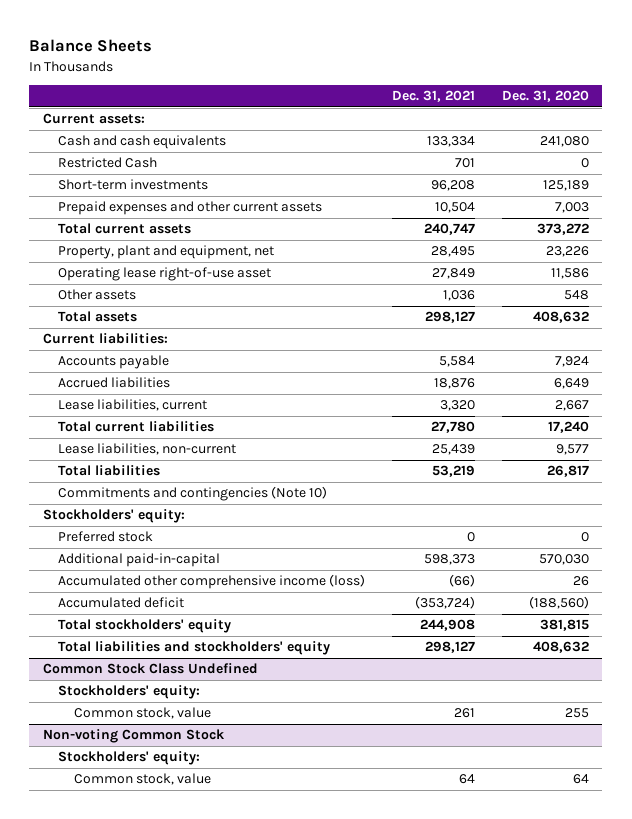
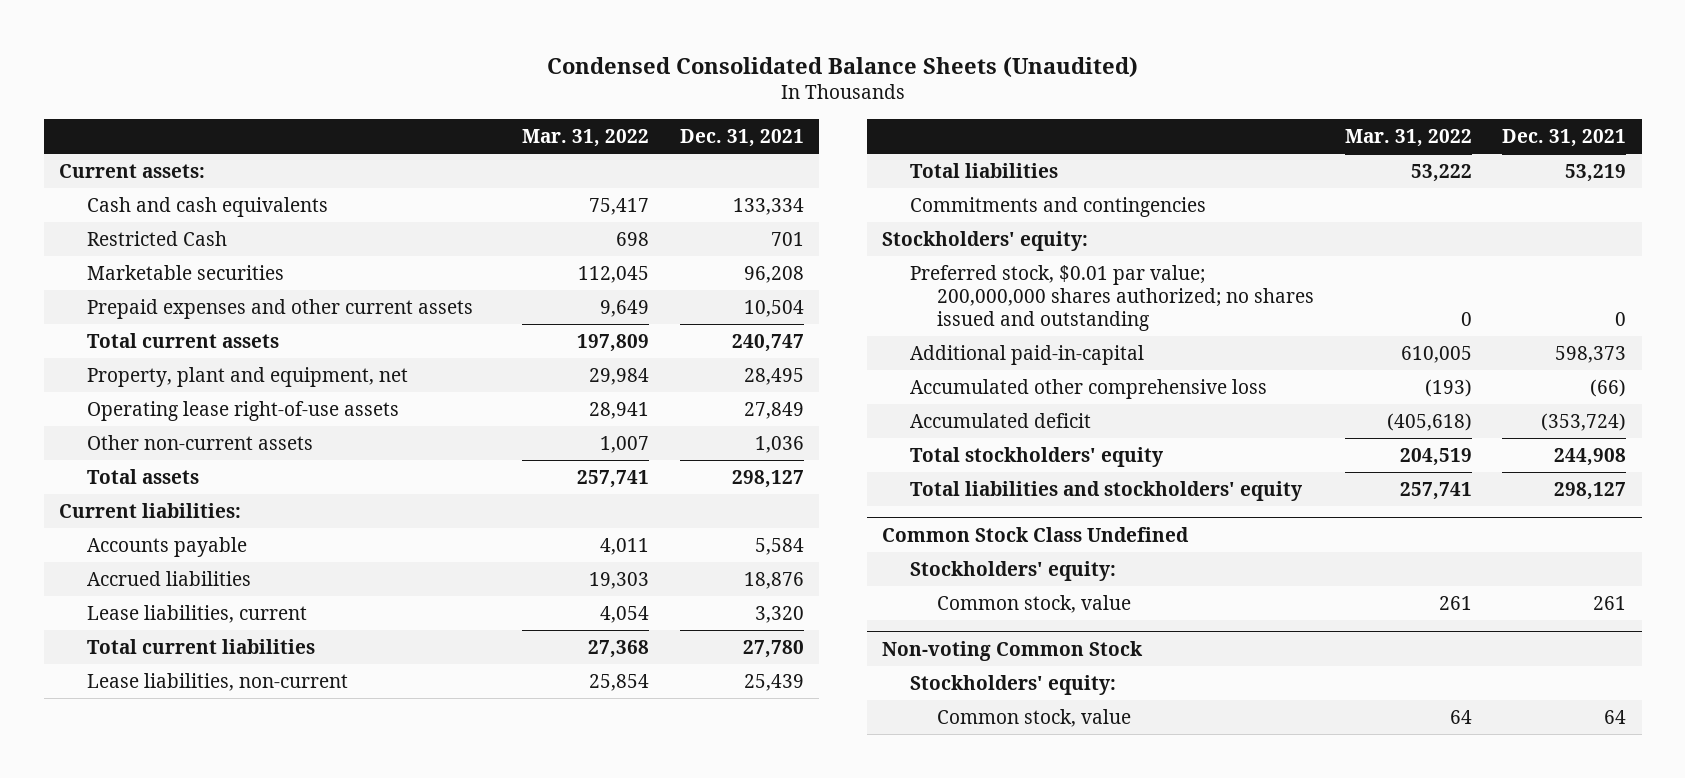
- Balance Sheets
+ Condensed Consolidated Balance Sheets (Unaudited)
- | Dec. 31, 2021 | Dec. 31, 2020
+ | Mar. 31, 2022 | Dec. 31, 2021
- Short-term investments | 96,208 | 125,189
+ Marketable securities | 112,045 | 96,208
- Operating lease right-of-use asset | 27,849 | 11,586
- Other assets | 1,036 | 548
+ Operating lease right-of-use assets | 28,941 | 27,849
+ Other non-current assets | 1,007 | 1,036
- Commitments and contingencies (Note 10)
+ Commitments and contingencies
- Preferred stock | 0 | 0
+ Preferred stock, $0.01 par value; 200,000,000 shares authorized; no shares issued and outstanding | 0 | 0
- Accumulated other comprehensive income (loss) | (66) | 26
+ Accumulated other comprehensive loss | (193) | (66)

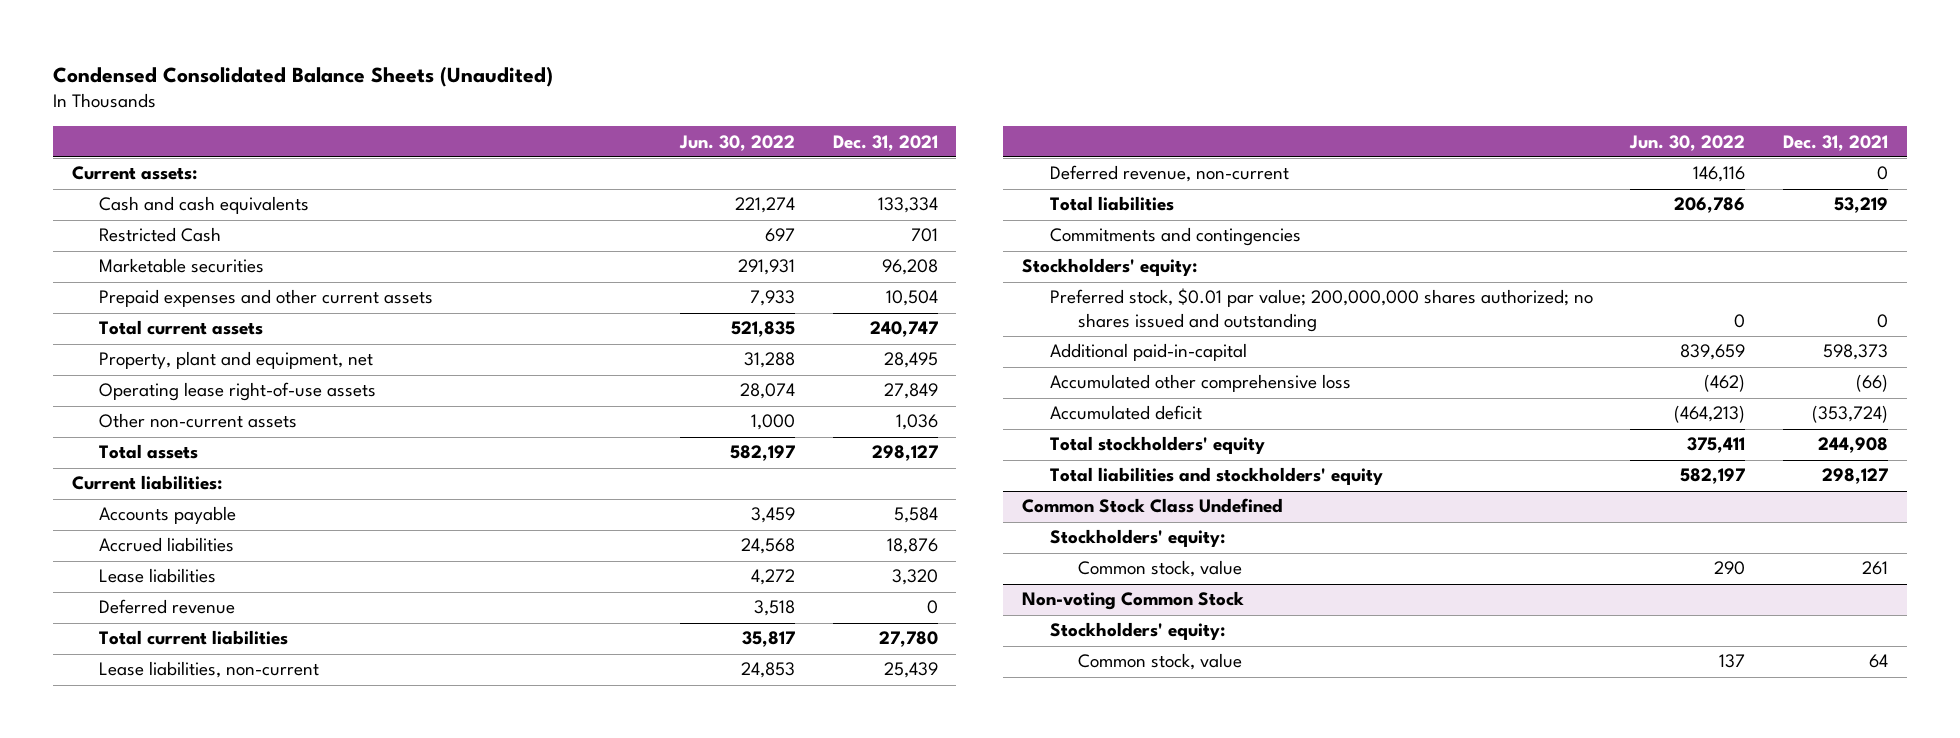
- | Mar. 31, 2022 | Dec. 31, 2021
+ | Jun. 30, 2022 | Dec. 31, 2021
- Lease liabilities, current | 4,054 | 3,320
+ Lease liabilities | 4,272 | 3,320
+ Deferred revenue | 3,518 | 0
+ Deferred revenue, non-current | 146,116 | 0

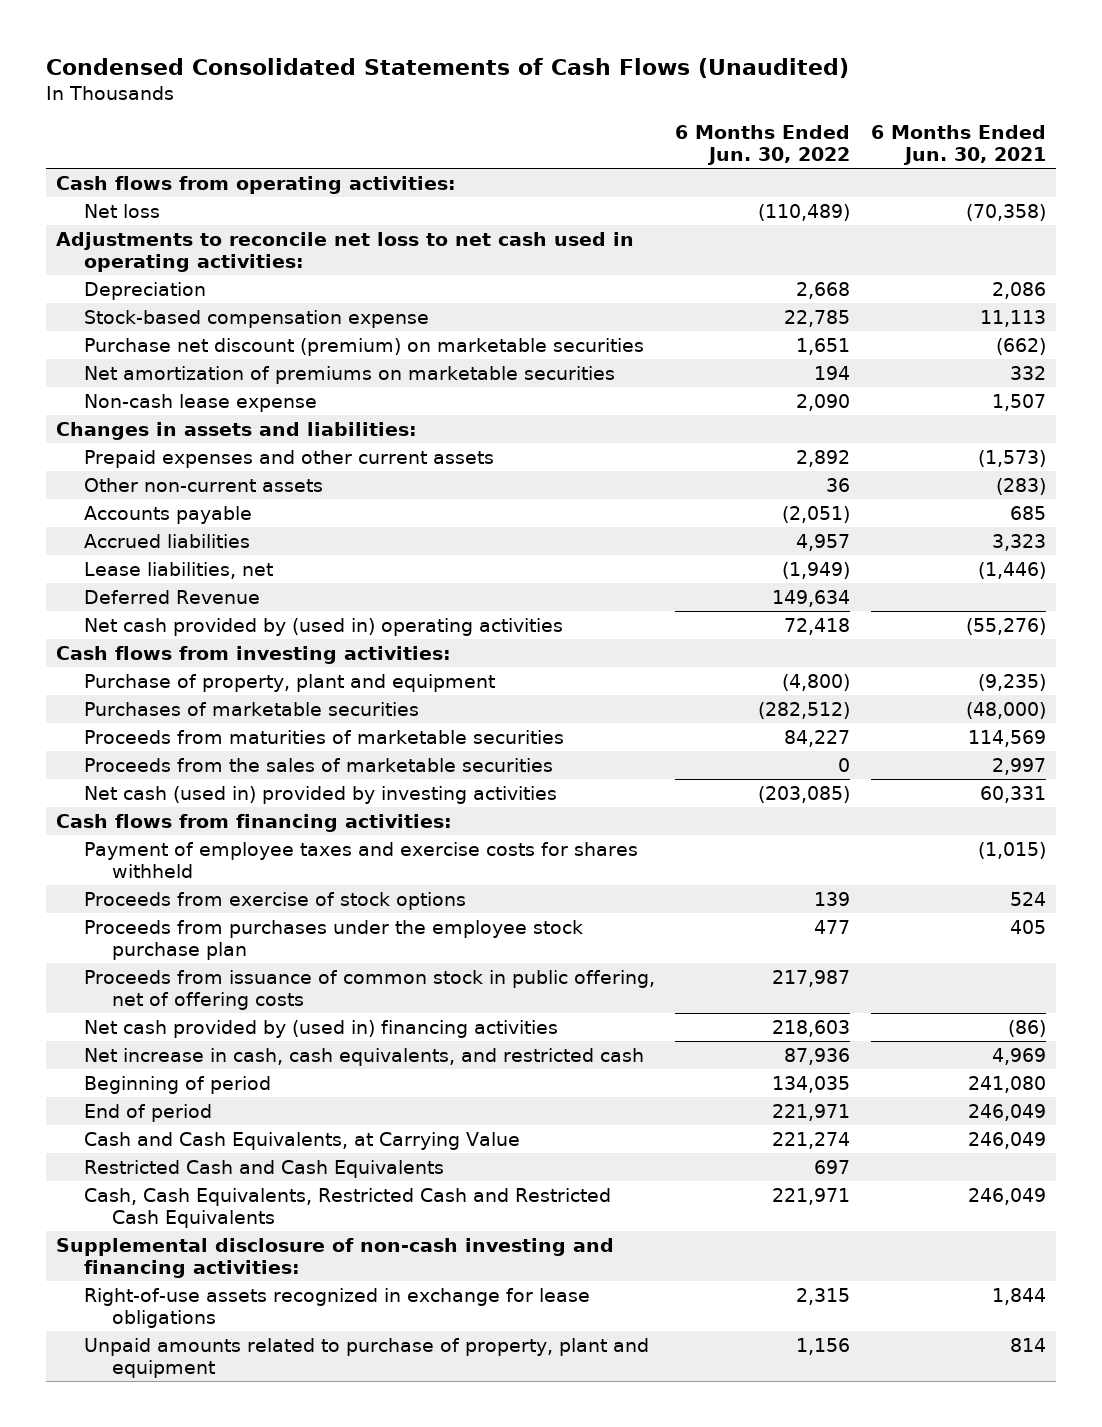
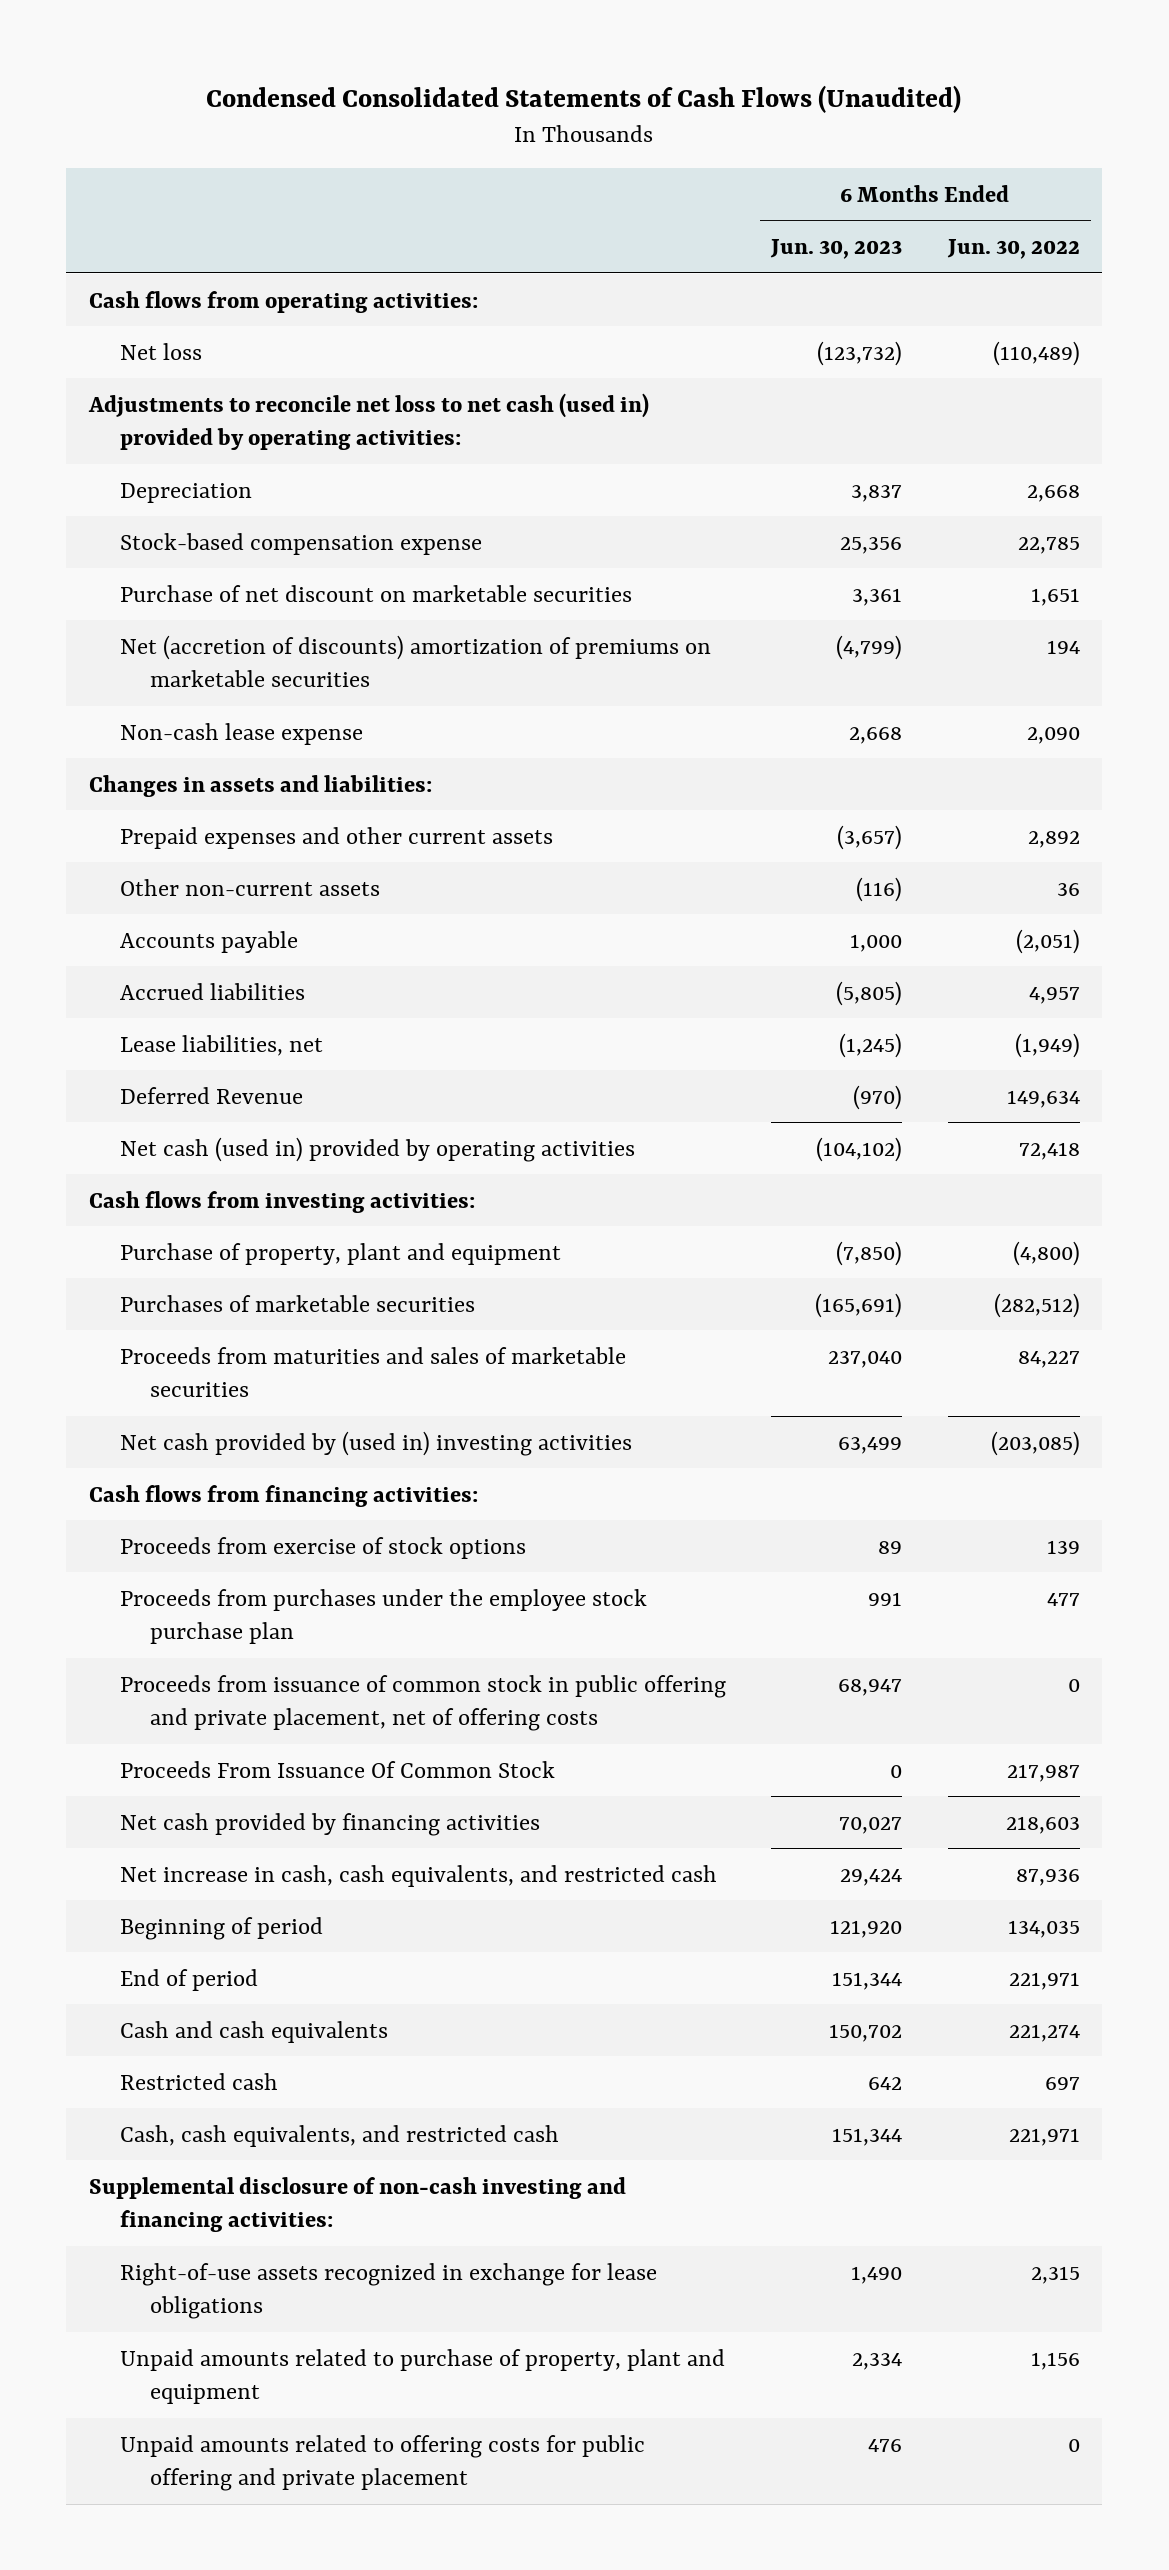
- | 6 Months Ended Jun. 30, 2022 | 6 Months Ended Jun. 30, 2021
+ | 6 Months Ended Jun. 30, 2023 | 6 Months Ended Jun. 30, 2022
- Adjustments to reconcile net loss to net cash used in operating activities:
+ Adjustments to reconcile net loss to net cash (used in) provided by operating activities:
- Purchase net discount (premium) on marketable securities | 1,651 | (662)
- Net amortization of premiums on marketable securities | 194 | 332
+ Purchase of net discount on marketable securities | 3,361 | 1,651
+ Net (accretion of discounts) amortization of premiums on marketable securities | (4,799) | 194
- Net cash provided by (used in) operating activities | 72,418 | (55,276)
+ Net cash (used in) provided by operating activities | (104,102) | 72,418
- Proceeds from maturities of marketable securities | 84,227 | 114,569
- Proceeds from the sales of marketable securities | 0 | 2,997
- Net cash (used in) provided by investing activities | (203,085) | 60,331
+ Proceeds from maturities and sales of marketable securities | 237,040 | 84,227
+ Net cash provided by (used in) investing activities | 63,499 | (203,085)
- Payment of employee taxes and exercise costs for shares withheld | | (1,015)
- Proceeds from issuance of common stock in public offering, net of offering costs | 217,987 |
- Net cash provided by (used in) financing activities | 218,603 | (86)
+ Proceeds from issuance of common stock in public offering and private placement, net of offering costs | 68,947 | 0
+ Proceeds From Issuance Of Common Stock | 0 | 217,987
+ Net cash provided by financing activities | 70,027 | 218,603
- Cash and Cash Equivalents, at Carrying Value | 221,274 | 246,049
- Restricted Cash and Cash Equivalents | 697 |
- Cash, Cash Equivalents, Restricted Cash and Restricted Cash Equivalents | 221,971 | 246,049
+ Cash and cash equivalents | 150,702 | 221,274
+ Restricted cash | 642 | 697
+ Cash, cash equivalents, and restricted cash | 151,344 | 221,971
+ Unpaid amounts related to offering costs for public offering and private placement | 476 | 0

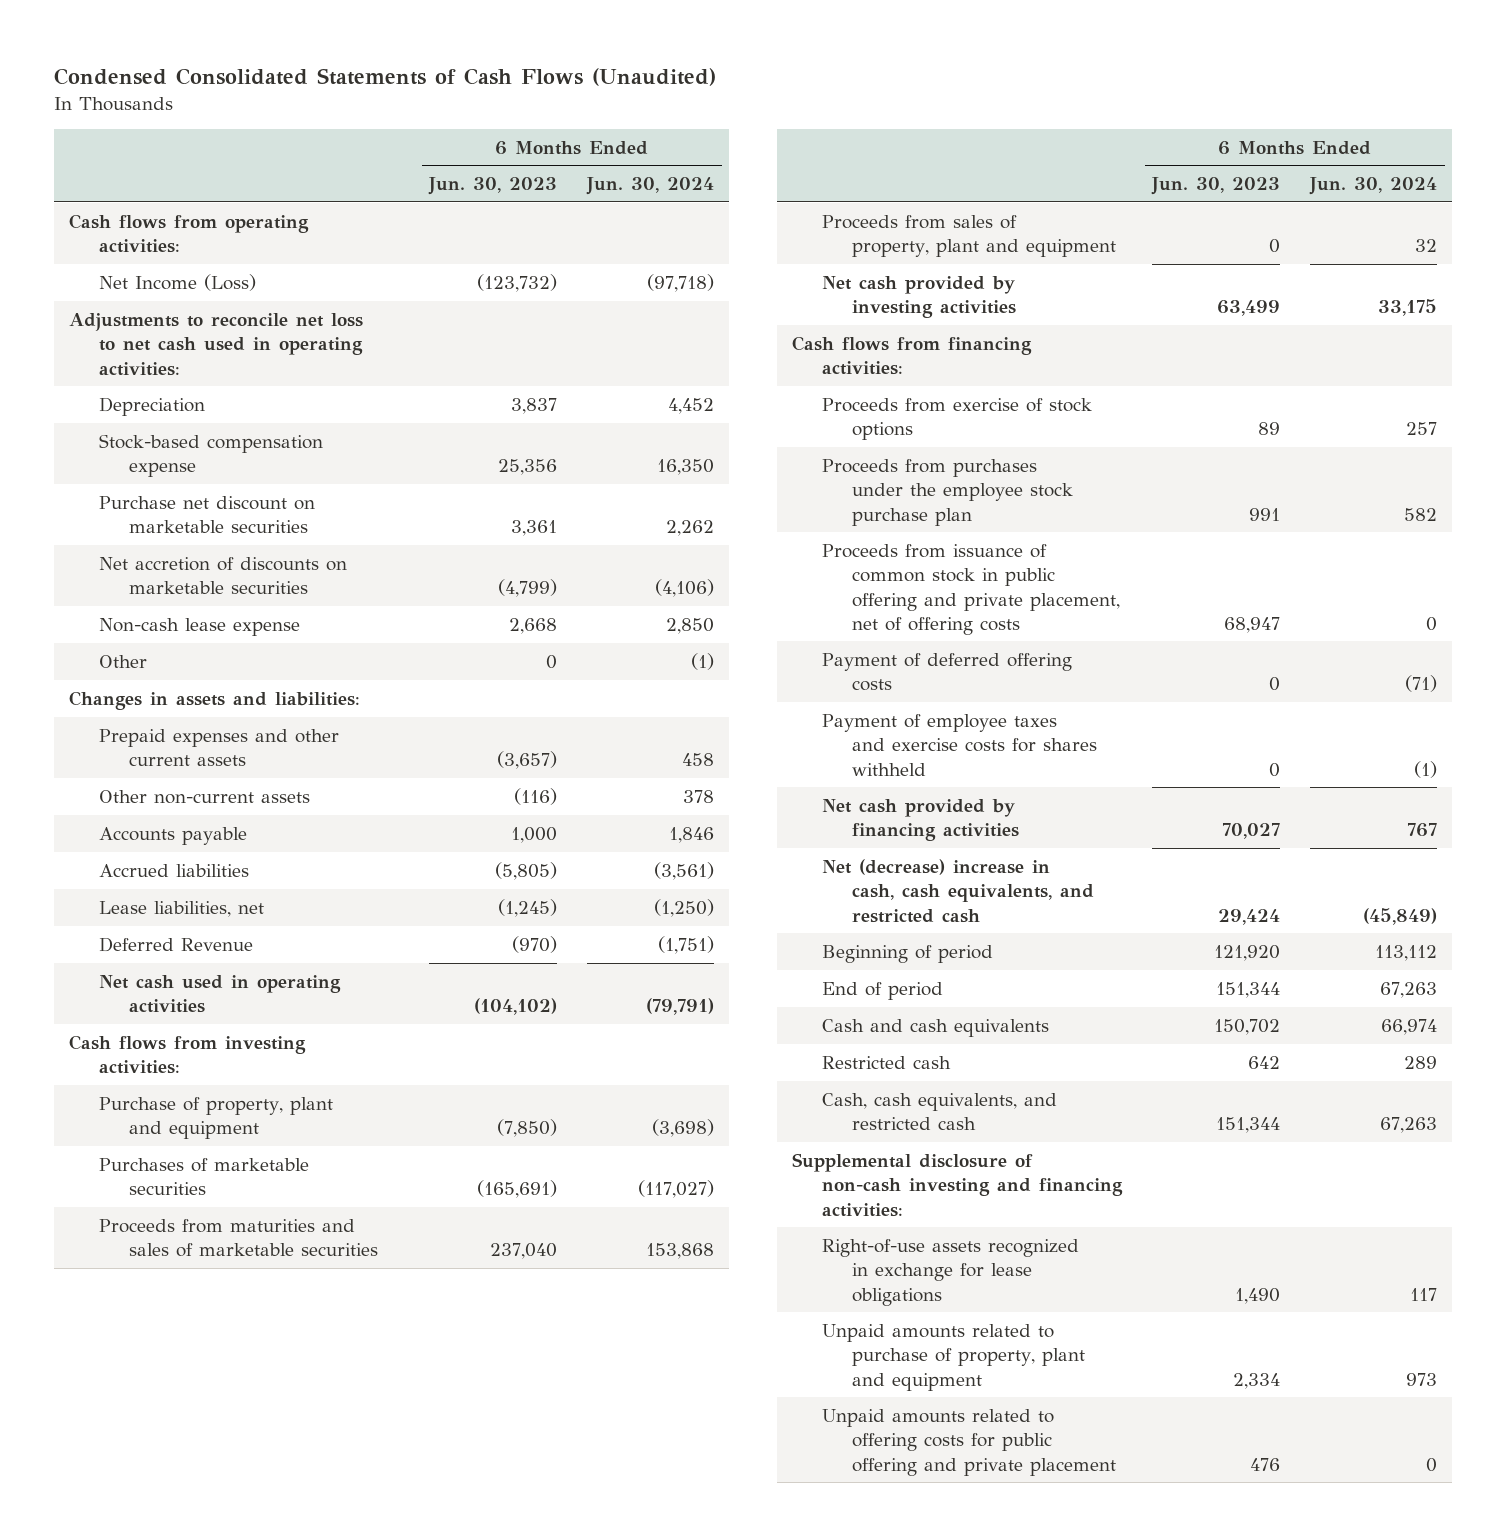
- | 6 Months Ended Jun. 30, 2023 | 6 Months Ended Jun. 30, 2022
+ | 6 Months Ended Jun. 30, 2023 | 6 Months Ended Jun. 30, 2024
- Net loss | (123,732) | (110,489)
- Adjustments to reconcile net loss to net cash (used in) provided by operating activities:
+ Net Income (Loss) | (123,732) | (97,718)
+ Adjustments to reconcile net loss to net cash used in operating activities:
- Purchase of net discount on marketable securities | 3,361 | 1,651
- Net (accretion of discounts) amortization of premiums on marketable securities | (4,799) | 194
+ Purchase net discount on marketable securities | 3,361 | 2,262
+ Net accretion of discounts on marketable securities | (4,799) | (4,106)
+ Other | 0 | (1)
- Net cash (used in) provided by operating activities | (104,102) | 72,418
+ Net cash used in operating activities | (104,102) | (79,791)
- Net cash provided by (used in) investing activities | 63,499 | (203,085)
+ Proceeds from sales of property, plant and equipment | 0 | 32
+ Net cash provided by investing activities | 63,499 | 33,175
- Proceeds From Issuance Of Common Stock | 0 | 217,987
+ Payment of deferred offering costs | 0 | (71)
+ Payment of employee taxes and exercise costs for shares withheld | 0 | (1)
- Net increase in cash, cash equivalents, and restricted cash | 29,424 | 87,936
+ Net (decrease) increase in cash, cash equivalents, and restricted cash | 29,424 | (45,849)

